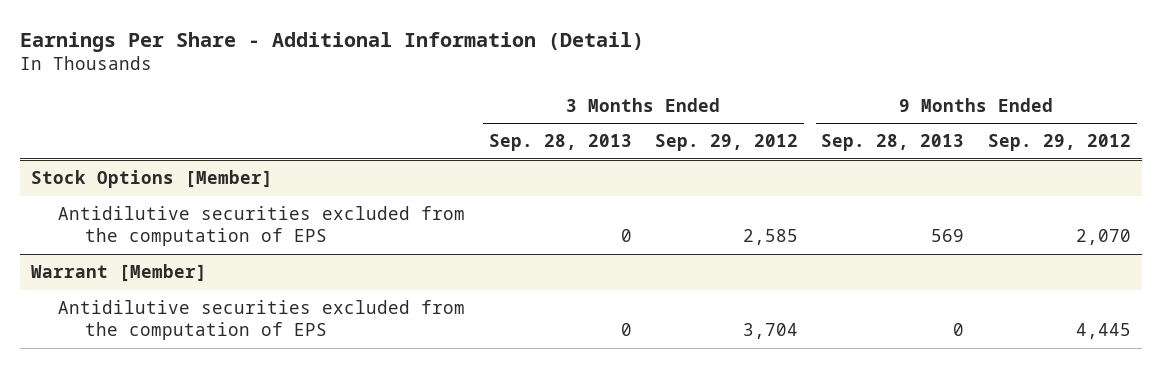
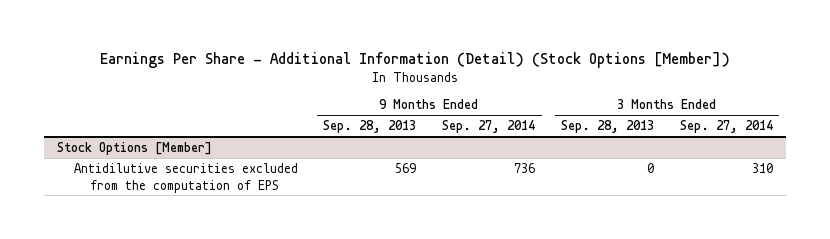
- Earnings Per Share - Additional Information (Detail)
+ Earnings Per Share - Additional Information (Detail) (Stock Options [Member])
- | 3 Months Ended Sep. 28, 2013 | 3 Months Ended Sep. 29, 2012 | 9 Months Ended Sep. 28, 2013 | 9 Months Ended Sep. 29, 2012
+ | 9 Months Ended Sep. 28, 2013 | 9 Months Ended Sep. 27, 2014 | 3 Months Ended Sep. 28, 2013 | 3 Months Ended Sep. 27, 2014
- Warrant [Member]
- Antidilutive securities excluded from the computation of EPS | 0 | 3,704 | 0 | 4,445

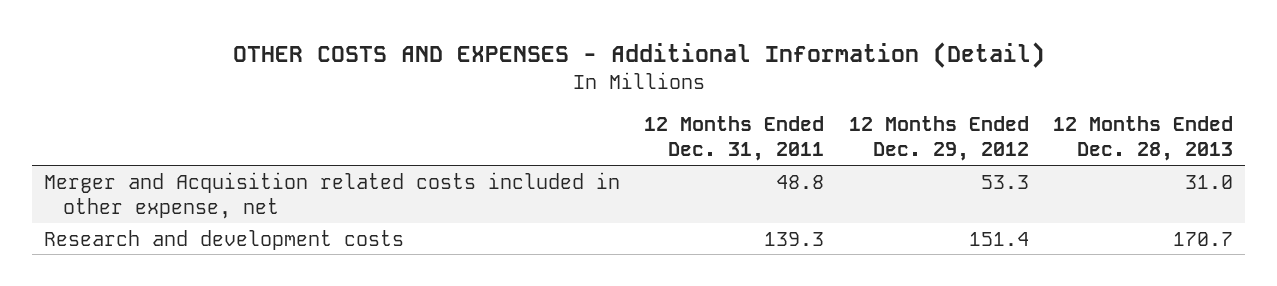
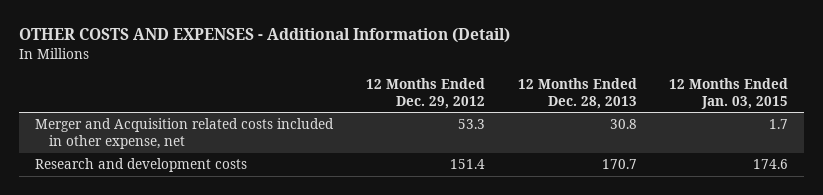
- | 12 Months Ended Dec. 31, 2011 | 12 Months Ended Dec. 29, 2012 | 12 Months Ended Dec. 28, 2013
+ | 12 Months Ended Dec. 29, 2012 | 12 Months Ended Dec. 28, 2013 | 12 Months Ended Jan. 03, 2015
- Merger and Acquisition related costs included in other expense, net | 48.8 | 53.3 | 31.0
+ Merger and Acquisition related costs included in other expense, net | 53.3 | 30.8 | 1.7

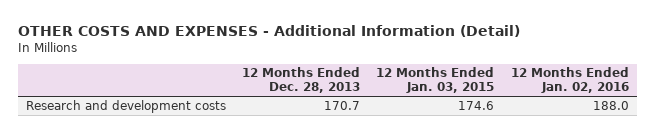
- | 12 Months Ended Dec. 29, 2012 | 12 Months Ended Dec. 28, 2013 | 12 Months Ended Jan. 03, 2015
+ | 12 Months Ended Dec. 28, 2013 | 12 Months Ended Jan. 03, 2015 | 12 Months Ended Jan. 02, 2016
- Merger and Acquisition related costs included in other expense, net | 53.3 | 30.8 | 1.7

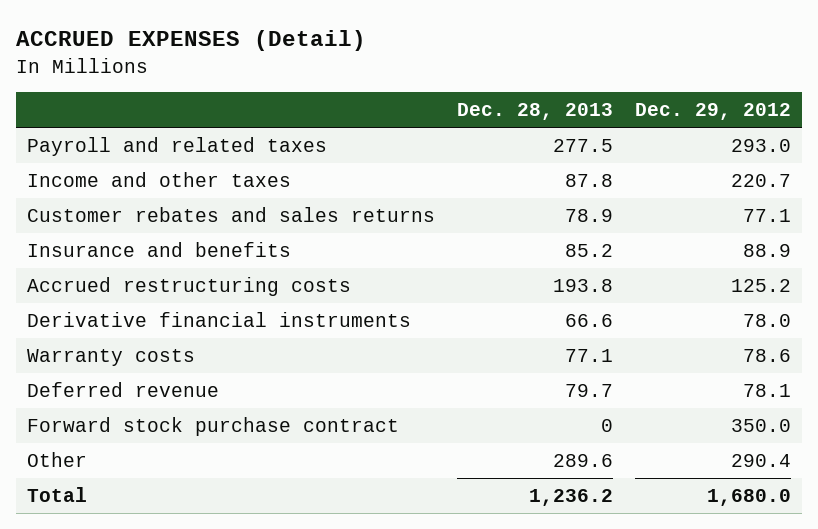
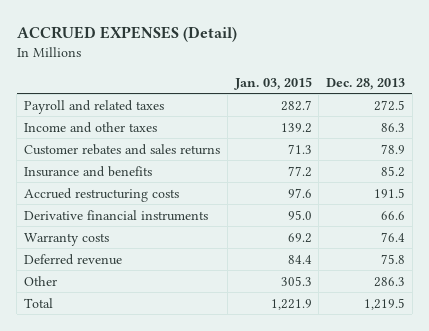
- | Dec. 28, 2013 | Dec. 29, 2012
+ | Jan. 03, 2015 | Dec. 28, 2013
- Payroll and related taxes | 277.5 | 293.0
- Income and other taxes | 87.8 | 220.7
+ Payroll and related taxes | 282.7 | 272.5
+ Income and other taxes | 139.2 | 86.3
- Accrued restructuring costs | 193.8 | 125.2
+ Accrued restructuring costs | 97.6 | 191.5
- Warranty costs | 77.1 | 78.6
- Deferred revenue | 79.7 | 78.1
- Forward stock purchase contract | 0 | 350.0
- Other | 289.6 | 290.4
- Total | 1,236.2 | 1,680.0
+ Warranty costs | 69.2 | 76.4
+ Deferred revenue | 84.4 | 75.8
+ Other | 305.3 | 286.3
+ Total | 1,221.9 | 1,219.5

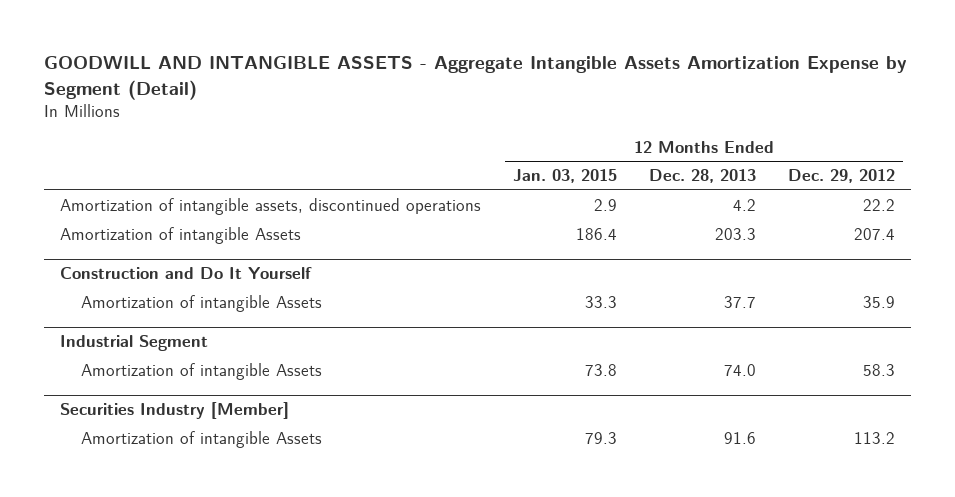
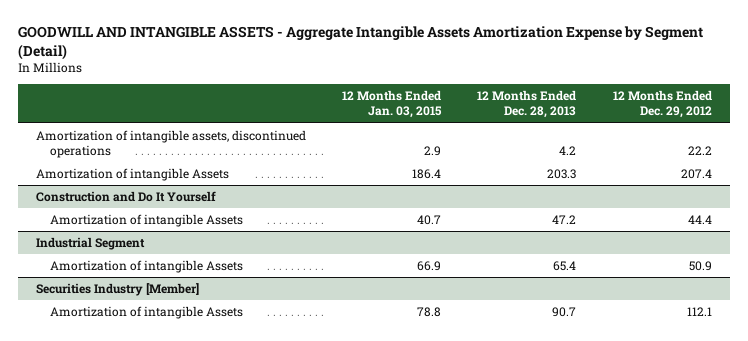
@ Construction and Do It Yourself
- Amortization of intangible Assets | 33.3 | 37.7 | 35.9
+ Amortization of intangible Assets | 40.7 | 47.2 | 44.4
@ Industrial Segment
- Amortization of intangible Assets | 73.8 | 74.0 | 58.3
+ Amortization of intangible Assets | 66.9 | 65.4 | 50.9
@ Securities Industry [Member]
- Amortization of intangible Assets | 79.3 | 91.6 | 113.2
+ Amortization of intangible Assets | 78.8 | 90.7 | 112.1

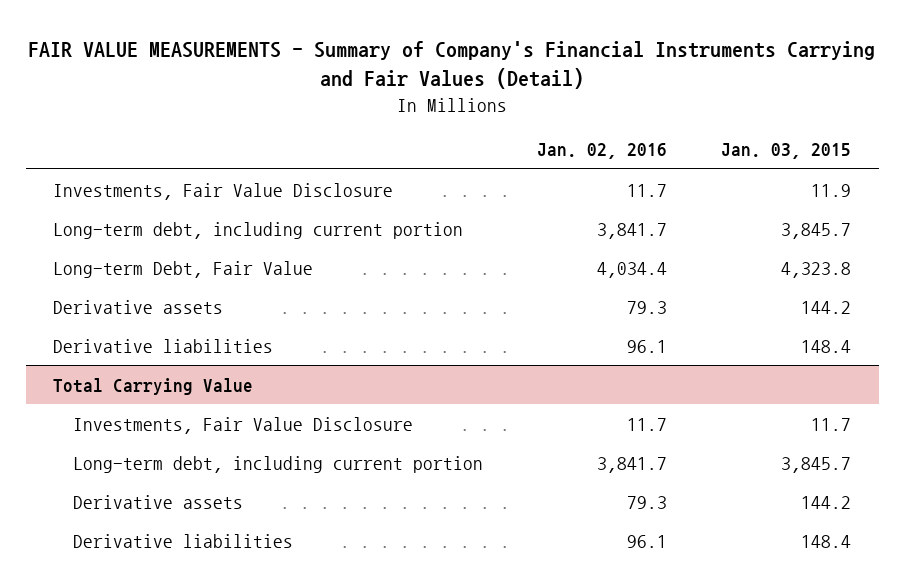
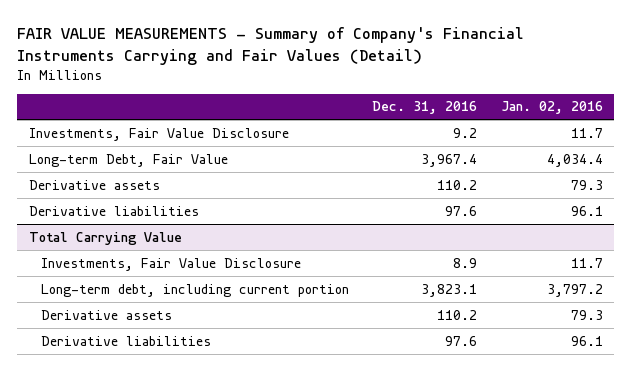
- | Jan. 02, 2016 | Jan. 03, 2015
+ | Dec. 31, 2016 | Jan. 02, 2016
- Long-term debt, including current portion | 3,841.7 | 3,845.7
@ Total Carrying Value
- Long-term debt, including current portion | 3,841.7 | 3,845.7
+ Long-term debt, including current portion | 3,823.1 | 3,797.2

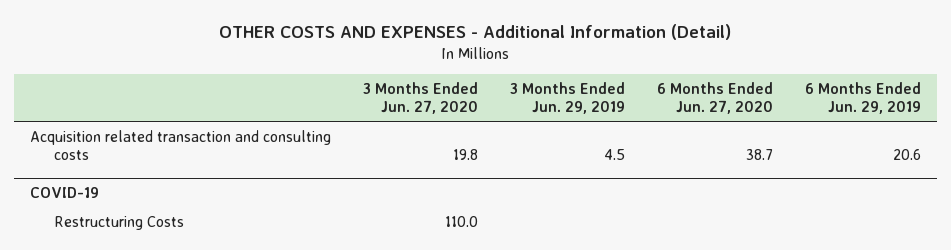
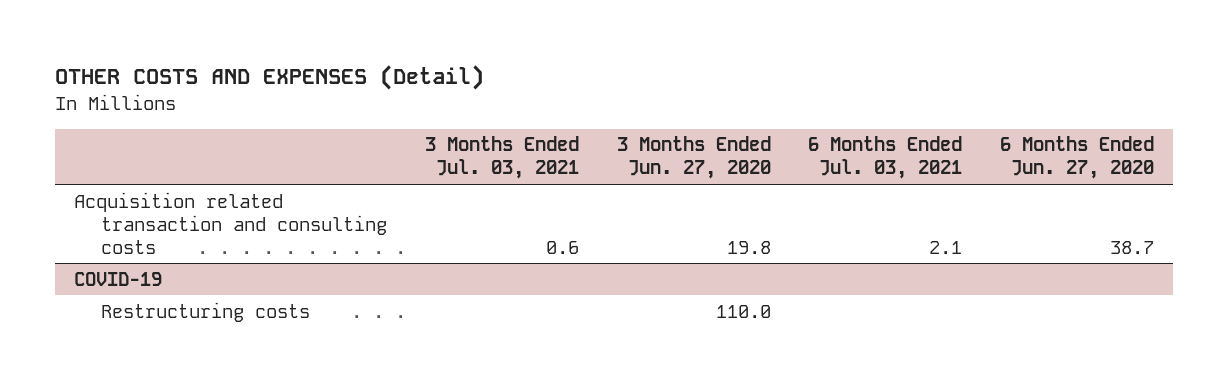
- OTHER COSTS AND EXPENSES - Additional Information (Detail)
+ OTHER COSTS AND EXPENSES (Detail)
- | 3 Months Ended Jun. 27, 2020 | 3 Months Ended Jun. 29, 2019 | 6 Months Ended Jun. 27, 2020 | 6 Months Ended Jun. 29, 2019
+ | 3 Months Ended Jul. 03, 2021 | 3 Months Ended Jun. 27, 2020 | 6 Months Ended Jul. 03, 2021 | 6 Months Ended Jun. 27, 2020
@ COVID-19
- Restructuring Costs | 110.0 | | |
+ Restructuring costs | | 110.0 | |

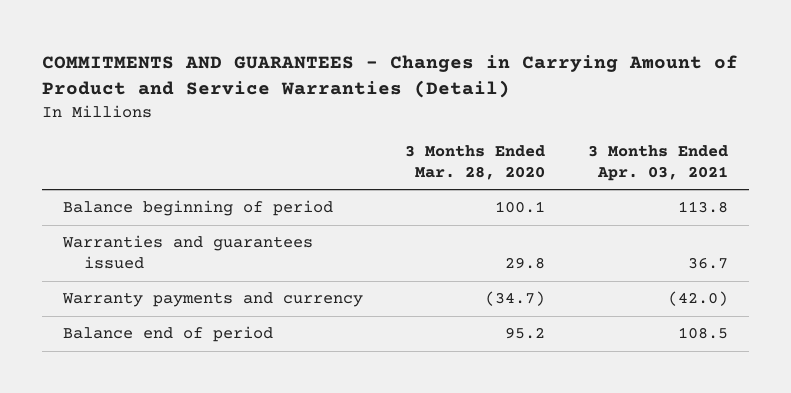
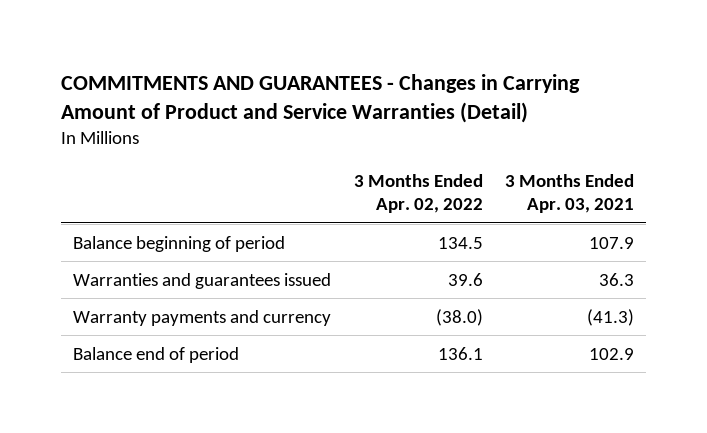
- | 3 Months Ended Mar. 28, 2020 | 3 Months Ended Apr. 03, 2021
+ | 3 Months Ended Apr. 02, 2022 | 3 Months Ended Apr. 03, 2021
- Balance beginning of period | 100.1 | 113.8
- Warranties and guarantees issued | 29.8 | 36.7
- Warranty payments and currency | (34.7) | (42.0)
- Balance end of period | 95.2 | 108.5
+ Balance beginning of period | 134.5 | 107.9
+ Warranties and guarantees issued | 39.6 | 36.3
+ Warranty payments and currency | (38.0) | (41.3)
+ Balance end of period | 136.1 | 102.9

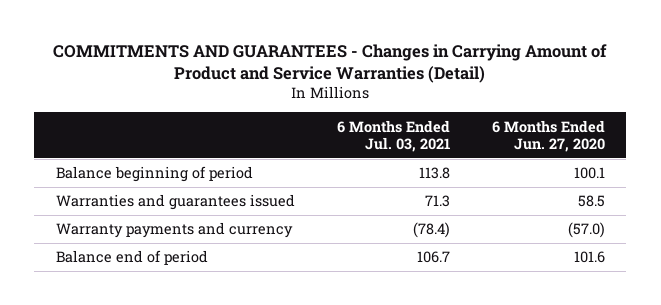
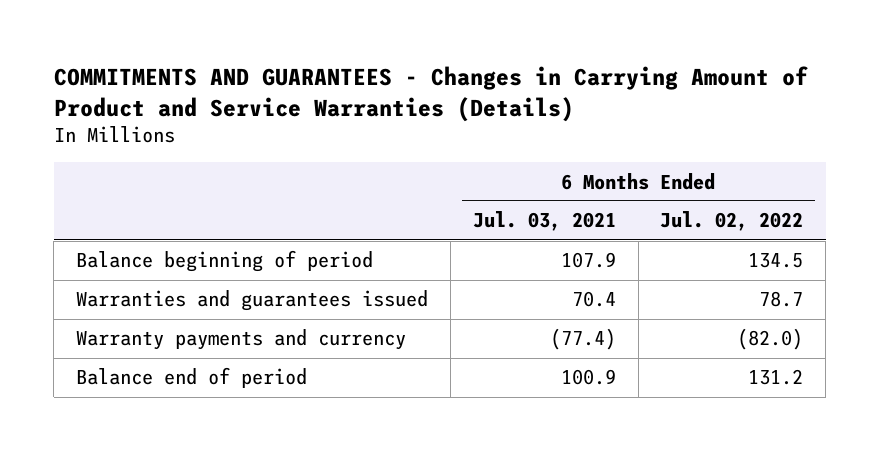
- COMMITMENTS AND GUARANTEES - Changes in Carrying Amount of Product and Service Warranties (Detail)
+ COMMITMENTS AND GUARANTEES - Changes in Carrying Amount of Product and Service Warranties (Details)
- | 6 Months Ended Jul. 03, 2021 | 6 Months Ended Jun. 27, 2020
+ | 6 Months Ended Jul. 03, 2021 | 6 Months Ended Jul. 02, 2022
- Balance beginning of period | 113.8 | 100.1
- Warranties and guarantees issued | 71.3 | 58.5
- Warranty payments and currency | (78.4) | (57.0)
- Balance end of period | 106.7 | 101.6
+ Balance beginning of period | 107.9 | 134.5
+ Warranties and guarantees issued | 70.4 | 78.7
+ Warranty payments and currency | (77.4) | (82.0)
+ Balance end of period | 100.9 | 131.2

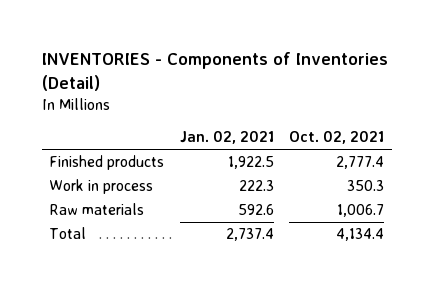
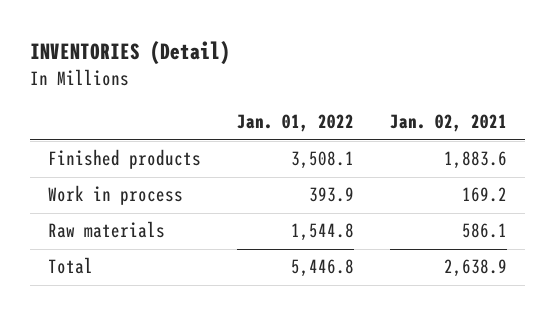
- INVENTORIES - Components of Inventories (Detail)
+ INVENTORIES (Detail)
- | Jan. 02, 2021 | Oct. 02, 2021
+ | Jan. 01, 2022 | Jan. 02, 2021
- Finished products | 1,922.5 | 2,777.4
- Work in process | 222.3 | 350.3
- Raw materials | 592.6 | 1,006.7
- Total | 2,737.4 | 4,134.4
+ Finished products | 3,508.1 | 1,883.6
+ Work in process | 393.9 | 169.2
+ Raw materials | 1,544.8 | 586.1
+ Total | 5,446.8 | 2,638.9

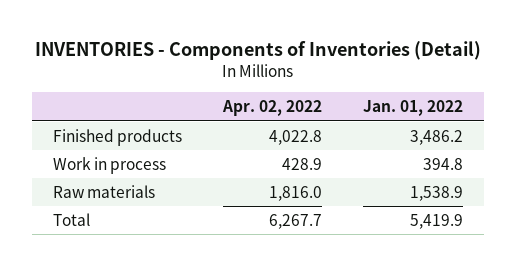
- INVENTORIES (Detail)
+ INVENTORIES - Components of Inventories (Detail)
- | Jan. 01, 2022 | Jan. 02, 2021
+ | Apr. 02, 2022 | Jan. 01, 2022
- Finished products | 3,508.1 | 1,883.6
- Work in process | 393.9 | 169.2
- Raw materials | 1,544.8 | 586.1
- Total | 5,446.8 | 2,638.9
+ Finished products | 4,022.8 | 3,486.2
+ Work in process | 428.9 | 394.8
+ Raw materials | 1,816.0 | 1,538.9
+ Total | 6,267.7 | 5,419.9

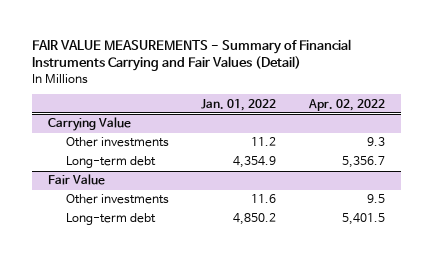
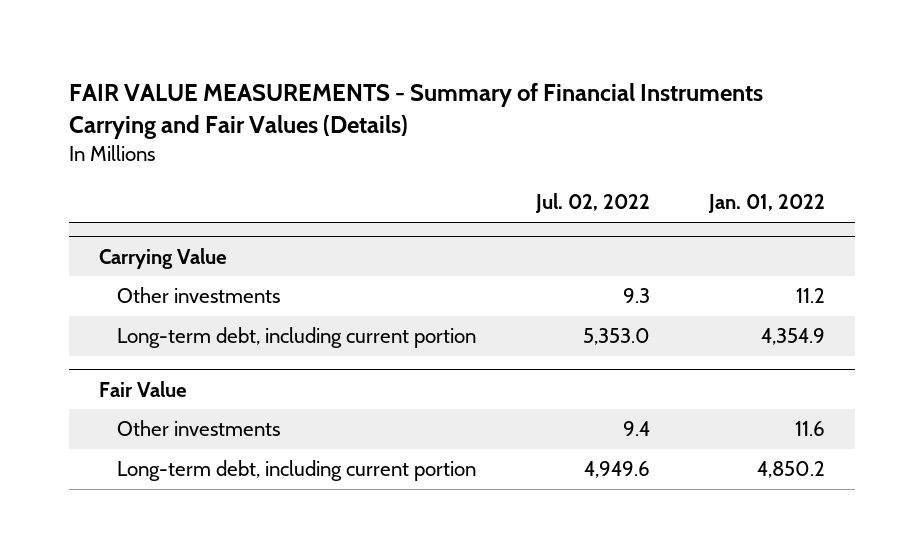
- FAIR VALUE MEASUREMENTS - Summary of Financial Instruments Carrying and Fair Values (Detail)
+ FAIR VALUE MEASUREMENTS - Summary of Financial Instruments Carrying and Fair Values (Details)
- | Jan. 01, 2022 | Apr. 02, 2022
+ | Jul. 02, 2022 | Jan. 01, 2022
@ Carrying Value
- Long-term debt | 4,354.9 | 5,356.7
+ Long-term debt, including current portion | 5,353.0 | 4,354.9
@ Fair Value
- Long-term debt | 4,850.2 | 5,401.5
+ Long-term debt, including current portion | 4,949.6 | 4,850.2

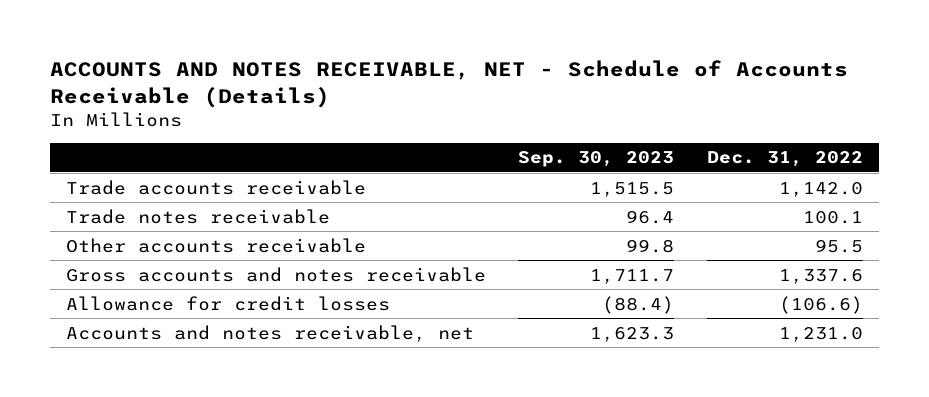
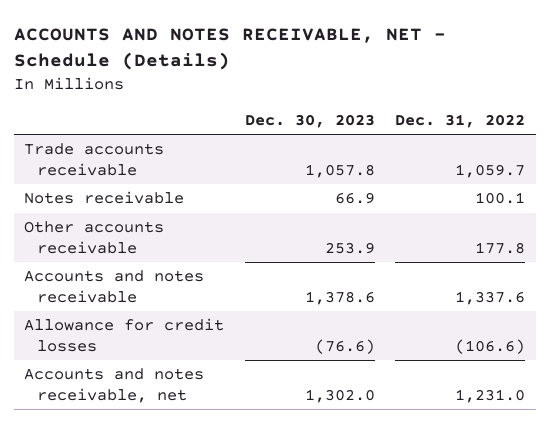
- ACCOUNTS AND NOTES RECEIVABLE, NET - Schedule of Accounts Receivable (Details)
+ ACCOUNTS AND NOTES RECEIVABLE, NET - Schedule (Details)
- | Sep. 30, 2023 | Dec. 31, 2022
+ | Dec. 30, 2023 | Dec. 31, 2022
- Trade accounts receivable | 1,515.5 | 1,142.0
- Trade notes receivable | 96.4 | 100.1
- Other accounts receivable | 99.8 | 95.5
- Gross accounts and notes receivable | 1,711.7 | 1,337.6
+ Trade accounts receivable | 1,057.8 | 1,059.7
+ Notes receivable | 66.9 | 100.1
+ Other accounts receivable | 253.9 | 177.8
+ Accounts and notes receivable | 1,378.6 | 1,337.6

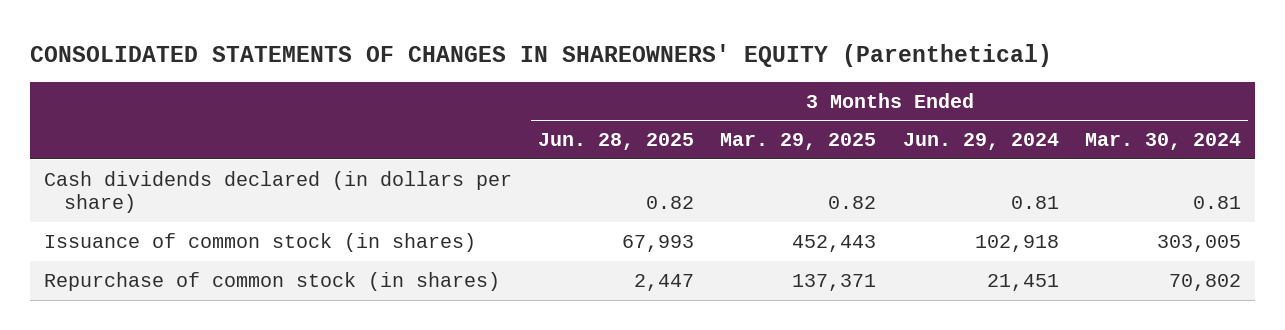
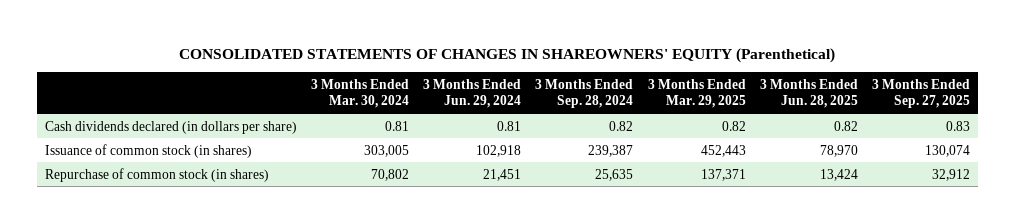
- | 3 Months Ended Jun. 28, 2025 | 3 Months Ended Mar. 29, 2025 | 3 Months Ended Jun. 29, 2024 | 3 Months Ended Mar. 30, 2024
+ | 3 Months Ended Mar. 30, 2024 | 3 Months Ended Jun. 29, 2024 | 3 Months Ended Sep. 28, 2024 | 3 Months Ended Mar. 29, 2025 | 3 Months Ended Jun. 28, 2025 | 3 Months Ended Sep. 27, 2025
- Issuance of common stock (in shares) | 67,993 | 452,443 | 102,918 | 303,005
- Repurchase of common stock (in shares) | 2,447 | 137,371 | 21,451 | 70,802
+ Issuance of common stock (in shares) | 303,005 | 102,918 | 239,387 | 452,443 | 78,970 | 130,074
+ Repurchase of common stock (in shares) | 70,802 | 21,451 | 25,635 | 137,371 | 13,424 | 32,912

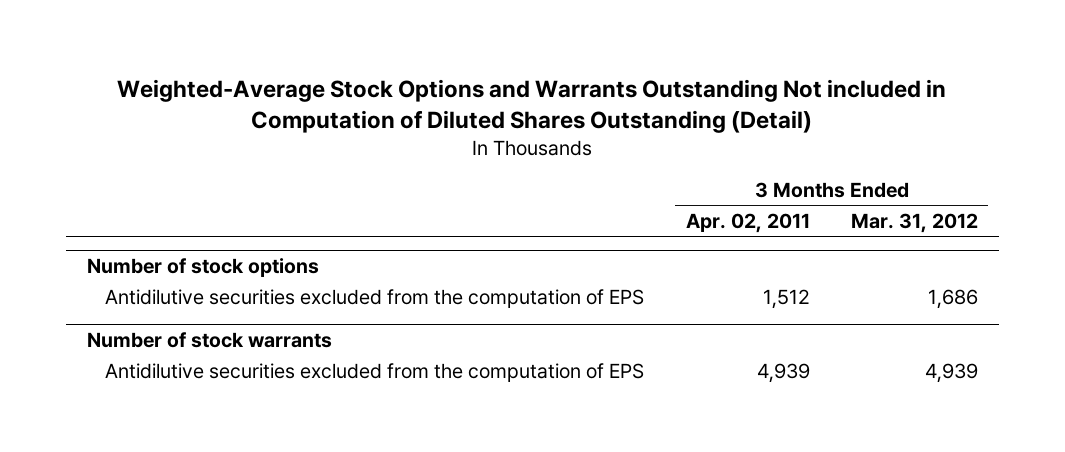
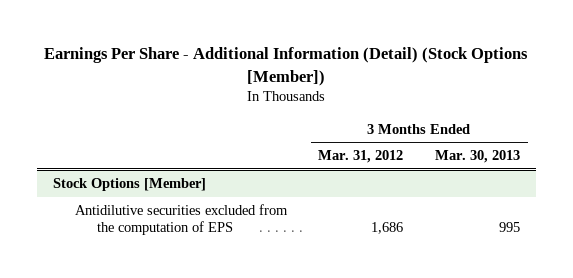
- Weighted-Average Stock Options and Warrants Outstanding Not included in Computation of Diluted Shares Outstanding (Detail)
+ Earnings Per Share - Additional Information (Detail) (Stock Options [Member])
- | 3 Months Ended Apr. 02, 2011 | 3 Months Ended Mar. 31, 2012
+ | 3 Months Ended Mar. 31, 2012 | 3 Months Ended Mar. 30, 2013
- Number of stock options
+ Stock Options [Member]
- Number of stock warrants
- Antidilutive securities excluded from the computation of EPS | 4,939 | 4,939

